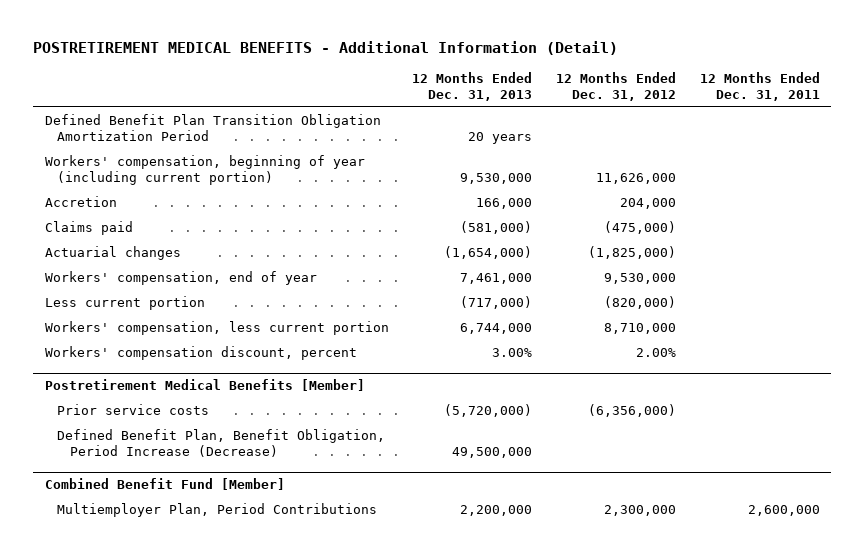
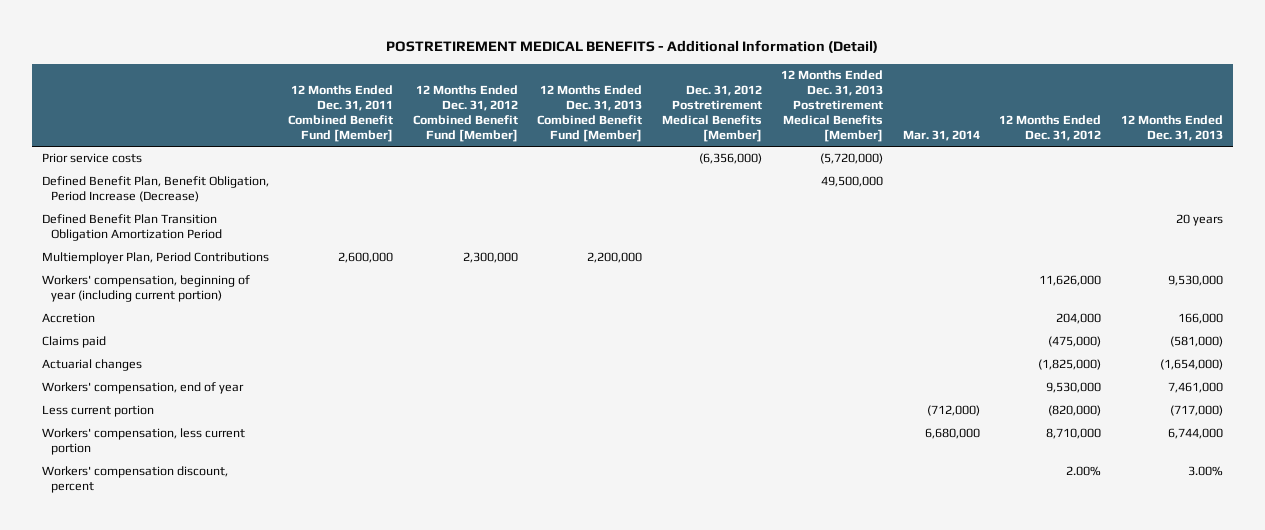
- | 12 Months Ended Dec. 31, 2013 | 12 Months Ended Dec. 31, 2012 | 12 Months Ended Dec. 31, 2011
+ | 12 Months Ended Dec. 31, 2011 Combined Benefit Fund [Member] | 12 Months Ended Dec. 31, 2012 Combined Benefit Fund [Member] | 12 Months Ended Dec. 31, 2013 Combined Benefit Fund [Member] | Dec. 31, 2012 Postretirement Medical Benefits [Member] | 12 Months Ended Dec. 31, 2013 Postretirement Medical Benefits [Member] | Mar. 31, 2014 | 12 Months Ended Dec. 31, 2012 | 12 Months Ended Dec. 31, 2013
+ Prior service costs | | | | (6,356,000) | (5,720,000) | | |
+ Defined Benefit Plan, Benefit Obligation, Period Increase (Decrease) | | | | | 49,500,000 | | |
+ Multiemployer Plan, Period Contributions | 2,600,000 | 2,300,000 | 2,200,000 | | | | |
- Postretirement Medical Benefits [Member]
- Prior service costs | (5,720,000) | (6,356,000) |
- Defined Benefit Plan, Benefit Obligation, Period Increase (Decrease) | 49,500,000 | |
- Combined Benefit Fund [Member]
- Multiemployer Plan, Period Contributions | 2,200,000 | 2,300,000 | 2,600,000

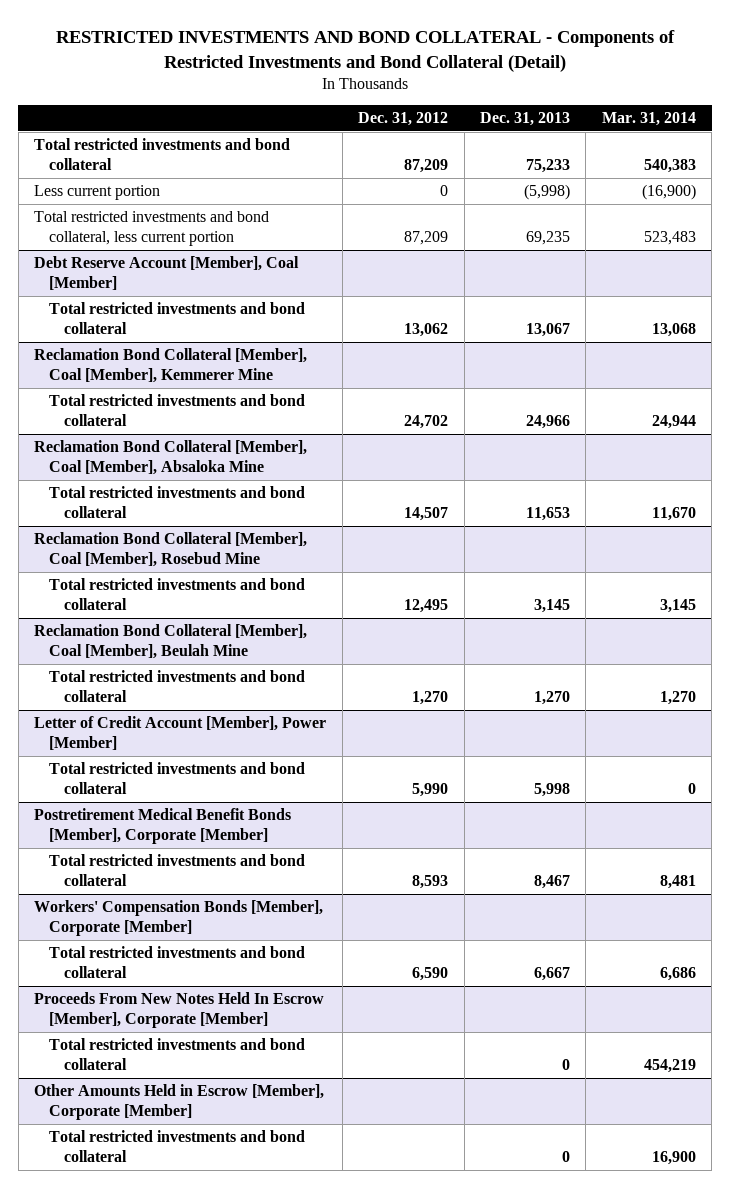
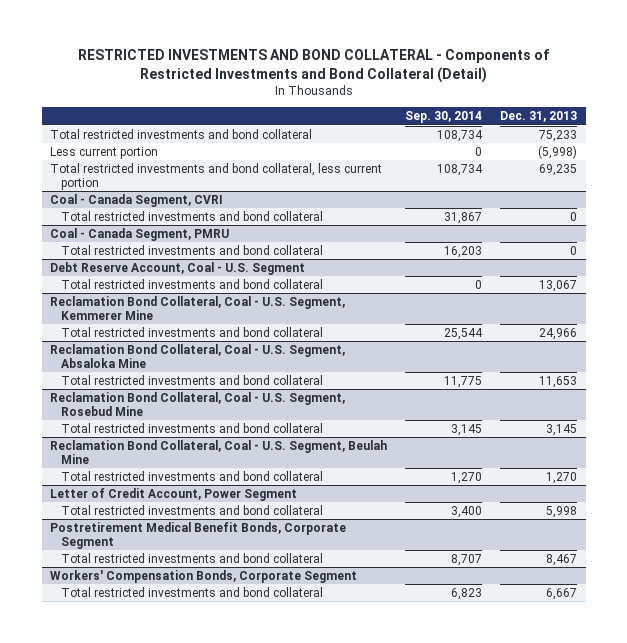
- | Dec. 31, 2012 | Dec. 31, 2013 | Mar. 31, 2014
+ | Sep. 30, 2014 | Dec. 31, 2013
- Debt Reserve Account [Member], Coal [Member]
+ Coal - Canada Segment, CVRI
+ Total restricted investments and bond collateral | 31,867 | 0
+ Coal - Canada Segment, PMRU
+ Total restricted investments and bond collateral | 16,203 | 0
+ Debt Reserve Account, Coal - U.S. Segment
- Reclamation Bond Collateral [Member], Coal [Member], Kemmerer Mine
+ Reclamation Bond Collateral, Coal - U.S. Segment, Kemmerer Mine
- Reclamation Bond Collateral [Member], Coal [Member], Absaloka Mine
+ Reclamation Bond Collateral, Coal - U.S. Segment, Absaloka Mine
- Reclamation Bond Collateral [Member], Coal [Member], Rosebud Mine
+ Reclamation Bond Collateral, Coal - U.S. Segment, Rosebud Mine
- Reclamation Bond Collateral [Member], Coal [Member], Beulah Mine
+ Reclamation Bond Collateral, Coal - U.S. Segment, Beulah Mine
- Letter of Credit Account [Member], Power [Member]
+ Letter of Credit Account, Power Segment
- Postretirement Medical Benefit Bonds [Member], Corporate [Member]
+ Postretirement Medical Benefit Bonds, Corporate Segment
- Workers' Compensation Bonds [Member], Corporate [Member]
+ Workers' Compensation Bonds, Corporate Segment
- Proceeds From New Notes Held In Escrow [Member], Corporate [Member]
- Total restricted investments and bond collateral | | 0 | 454,219
- Other Amounts Held in Escrow [Member], Corporate [Member]
- Total restricted investments and bond collateral | | 0 | 16,900

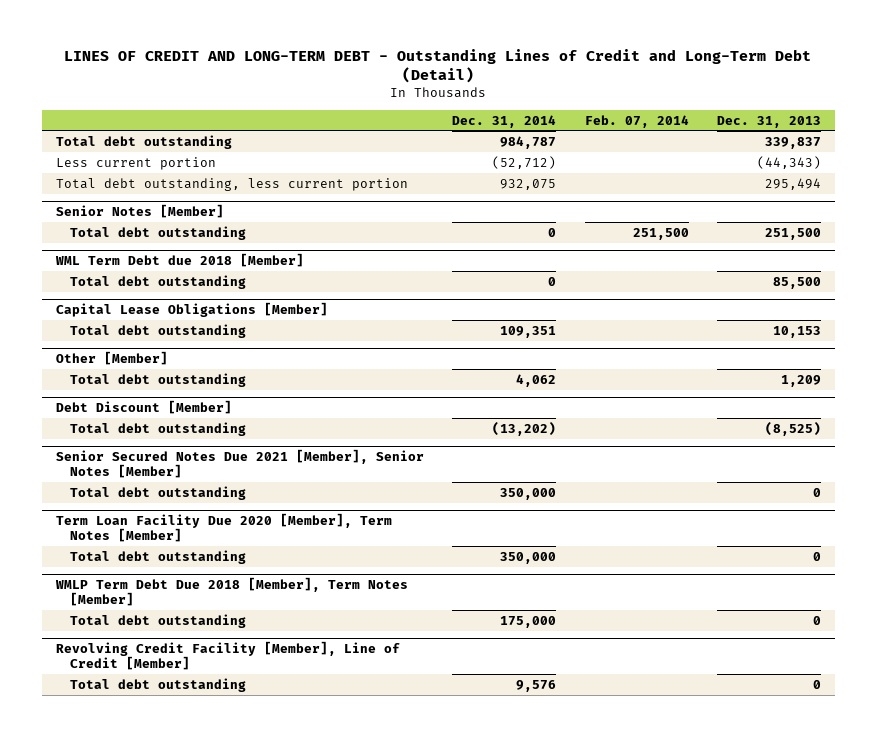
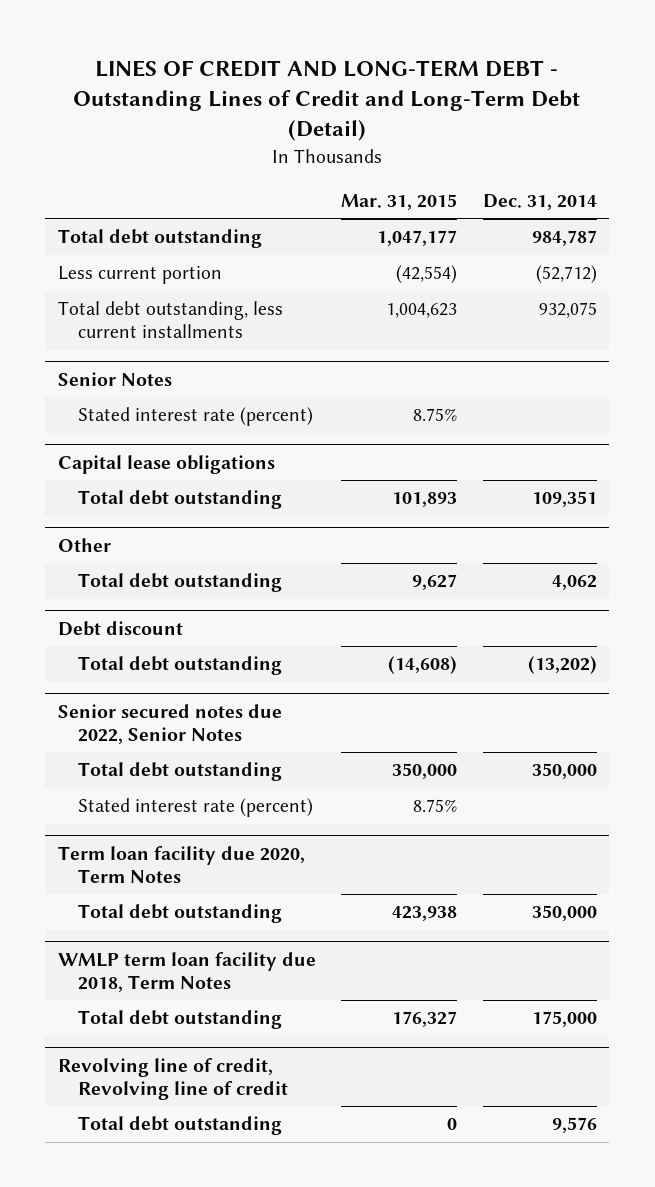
- | Dec. 31, 2014 | Feb. 07, 2014 | Dec. 31, 2013
+ | Mar. 31, 2015 | Dec. 31, 2014
- Total debt outstanding, less current portion | 932,075 | | 295,494
- Senior Notes [Member]
- Total debt outstanding | 0 | 251,500 | 251,500
- WML Term Debt due 2018 [Member]
- Total debt outstanding | 0 | | 85,500
- Capital Lease Obligations [Member]
+ Total debt outstanding, less current installments | 1,004,623 | 932,075
+ Senior Notes
+ Stated interest rate (percent) | 8.75% |
+ Capital lease obligations
- Other [Member]
+ Other
- Debt Discount [Member]
+ Debt discount
- Senior Secured Notes Due 2021 [Member], Senior Notes [Member]
+ Senior secured notes due 2022, Senior Notes
- Term Loan Facility Due 2020 [Member], Term Notes [Member]
+ Stated interest rate (percent) | 8.75% |
+ Term loan facility due 2020, Term Notes
- WMLP Term Debt Due 2018 [Member], Term Notes [Member]
+ WMLP term loan facility due 2018, Term Notes
- Revolving Credit Facility [Member], Line of Credit [Member]
+ Revolving line of credit, Revolving line of credit

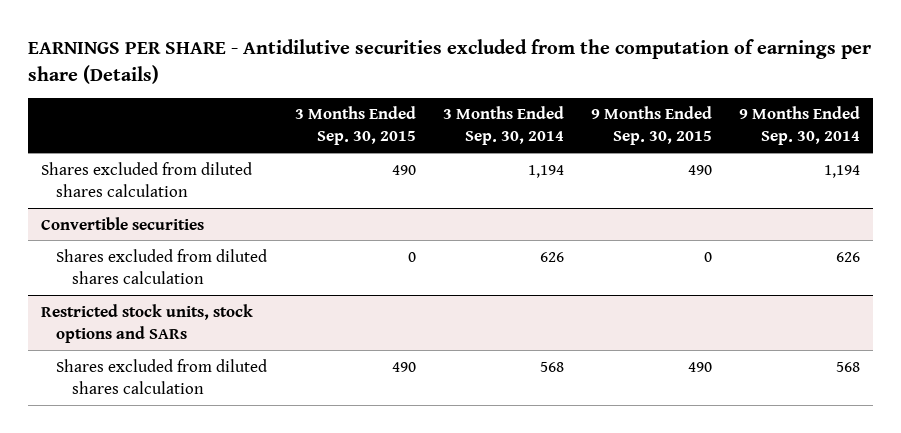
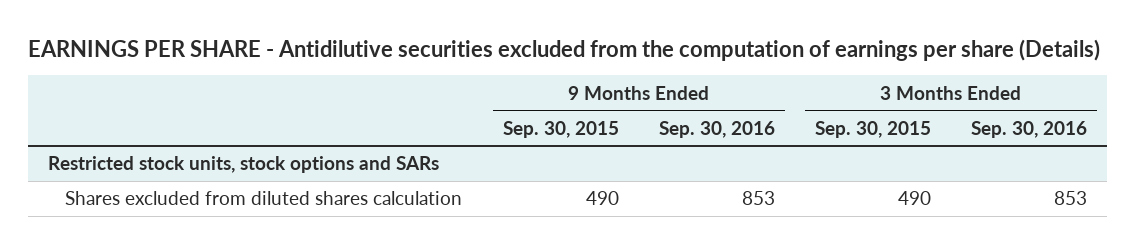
- | 3 Months Ended Sep. 30, 2015 | 3 Months Ended Sep. 30, 2014 | 9 Months Ended Sep. 30, 2015 | 9 Months Ended Sep. 30, 2014
+ | 9 Months Ended Sep. 30, 2015 | 9 Months Ended Sep. 30, 2016 | 3 Months Ended Sep. 30, 2015 | 3 Months Ended Sep. 30, 2016
- Shares excluded from diluted shares calculation | 490 | 1,194 | 490 | 1,194
- Convertible securities
- Shares excluded from diluted shares calculation | 0 | 626 | 0 | 626

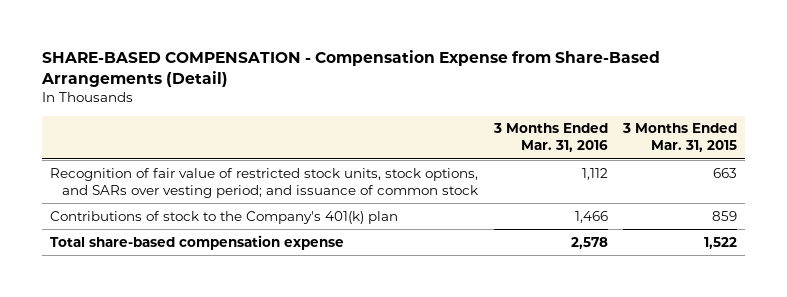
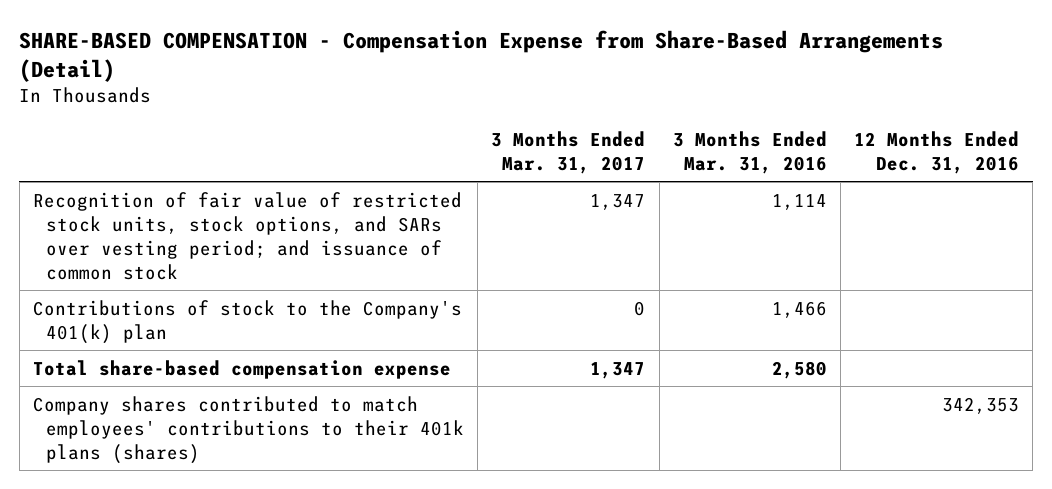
- | 3 Months Ended Mar. 31, 2016 | 3 Months Ended Mar. 31, 2015
+ | 3 Months Ended Mar. 31, 2017 | 3 Months Ended Mar. 31, 2016 | 12 Months Ended Dec. 31, 2016
- Recognition of fair value of restricted stock units, stock options, and SARs over vesting period; and issuance of common stock | 1,112 | 663
+ Recognition of fair value of restricted stock units, stock options, and SARs over vesting period; and issuance of common stock | 1,347 | 1,114 |
- Total share-based compensation expense | 2,578 | 1,522
+ Total share-based compensation expense | 1,347 | 2,580 |
+ Company shares contributed to match employees' contributions to their 401k plans (shares) | | | 342,353

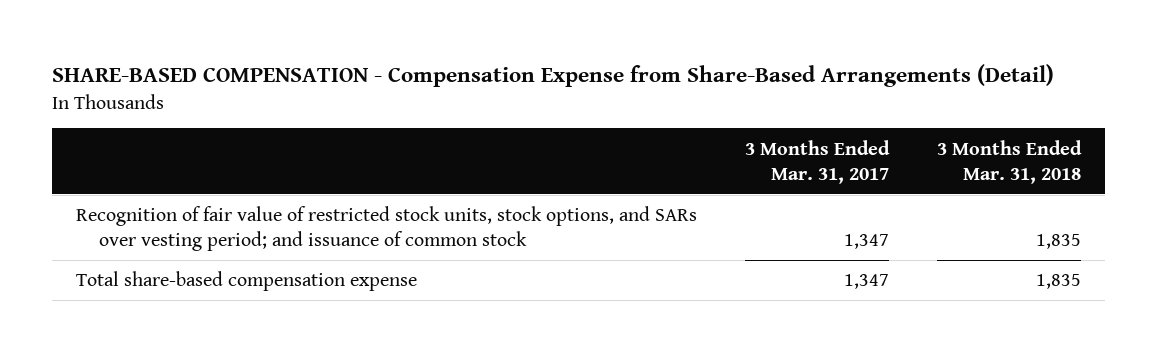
- | 3 Months Ended Mar. 31, 2017 | 3 Months Ended Mar. 31, 2016 | 12 Months Ended Dec. 31, 2016
+ | 3 Months Ended Mar. 31, 2017 | 3 Months Ended Mar. 31, 2018
- Contributions of stock to the Company's 401(k) plan | 0 | 1,466 |
- Company shares contributed to match employees' contributions to their 401k plans (shares) | | | 342,353

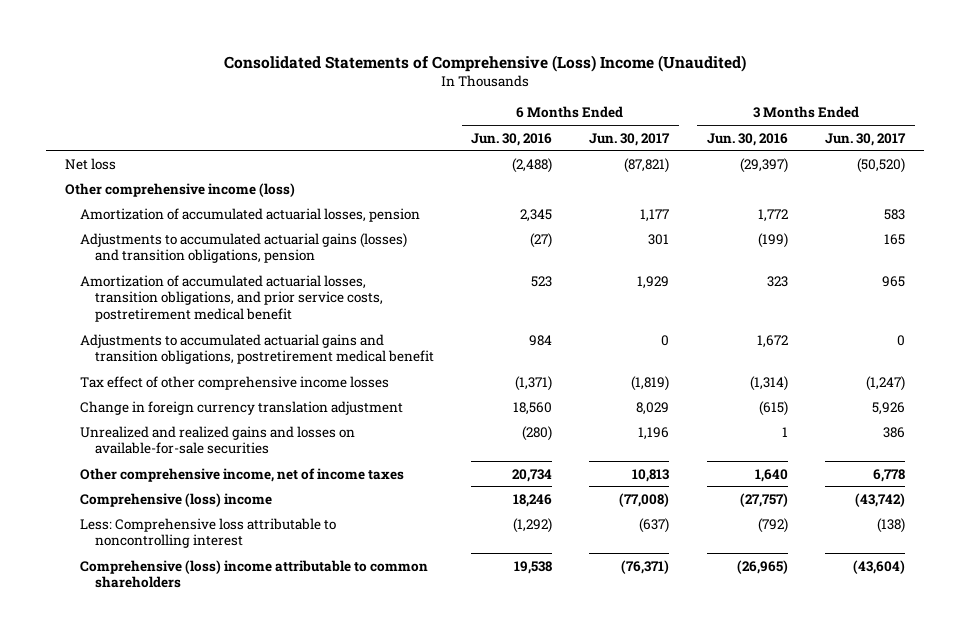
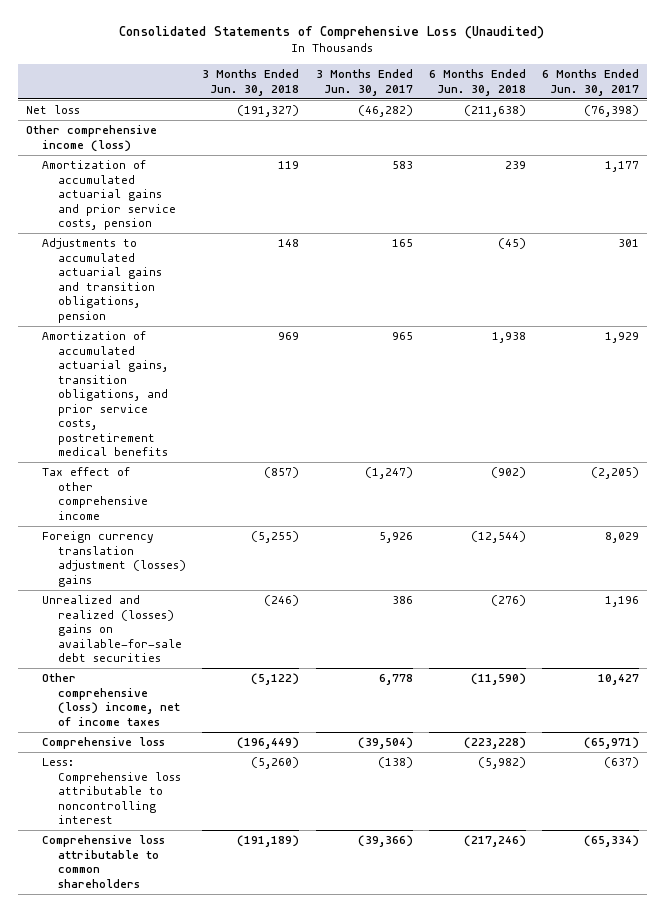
- Consolidated Statements of Comprehensive (Loss) Income (Unaudited)
+ Consolidated Statements of Comprehensive Loss (Unaudited)
- | 6 Months Ended Jun. 30, 2016 | 6 Months Ended Jun. 30, 2017 | 3 Months Ended Jun. 30, 2016 | 3 Months Ended Jun. 30, 2017
+ | 3 Months Ended Jun. 30, 2018 | 3 Months Ended Jun. 30, 2017 | 6 Months Ended Jun. 30, 2018 | 6 Months Ended Jun. 30, 2017
- Net loss | (2,488) | (87,821) | (29,397) | (50,520)
+ Net loss | (191,327) | (46,282) | (211,638) | (76,398)
- Amortization of accumulated actuarial losses, pension | 2,345 | 1,177 | 1,772 | 583
- Adjustments to accumulated actuarial gains (losses) and transition obligations, pension | (27) | 301 | (199) | 165
- Amortization of accumulated actuarial losses, transition obligations, and prior service costs, postretirement medical benefit | 523 | 1,929 | 323 | 965
- Adjustments to accumulated actuarial gains and transition obligations, postretirement medical benefit | 984 | 0 | 1,672 | 0
- Tax effect of other comprehensive income losses | (1,371) | (1,819) | (1,314) | (1,247)
- Change in foreign currency translation adjustment | 18,560 | 8,029 | (615) | 5,926
- Unrealized and realized gains and losses on available-for-sale securities | (280) | 1,196 | 1 | 386
- Other comprehensive income, net of income taxes | 20,734 | 10,813 | 1,640 | 6,778
- Comprehensive (loss) income | 18,246 | (77,008) | (27,757) | (43,742)
+ Amortization of accumulated actuarial gains and prior service costs, pension | 119 | 583 | 239 | 1,177
+ Adjustments to accumulated actuarial gains and transition obligations, pension | 148 | 165 | (45) | 301
+ Amortization of accumulated actuarial gains, transition obligations, and prior service costs, postretirement medical benefits | 969 | 965 | 1,938 | 1,929
+ Tax effect of other comprehensive income | (857) | (1,247) | (902) | (2,205)
+ Foreign currency translation adjustment (losses) gains | (5,255) | 5,926 | (12,544) | 8,029
+ Unrealized and realized (losses) gains on available-for-sale debt securities | (246) | 386 | (276) | 1,196
+ Other comprehensive (loss) income, net of income taxes | (5,122) | 6,778 | (11,590) | 10,427
+ Comprehensive loss | (196,449) | (39,504) | (223,228) | (65,971)
- Comprehensive (loss) income attributable to common shareholders | 19,538 | (76,371) | (26,965) | (43,604)
+ Comprehensive loss attributable to common shareholders | (191,189) | (39,366) | (217,246) | (65,334)

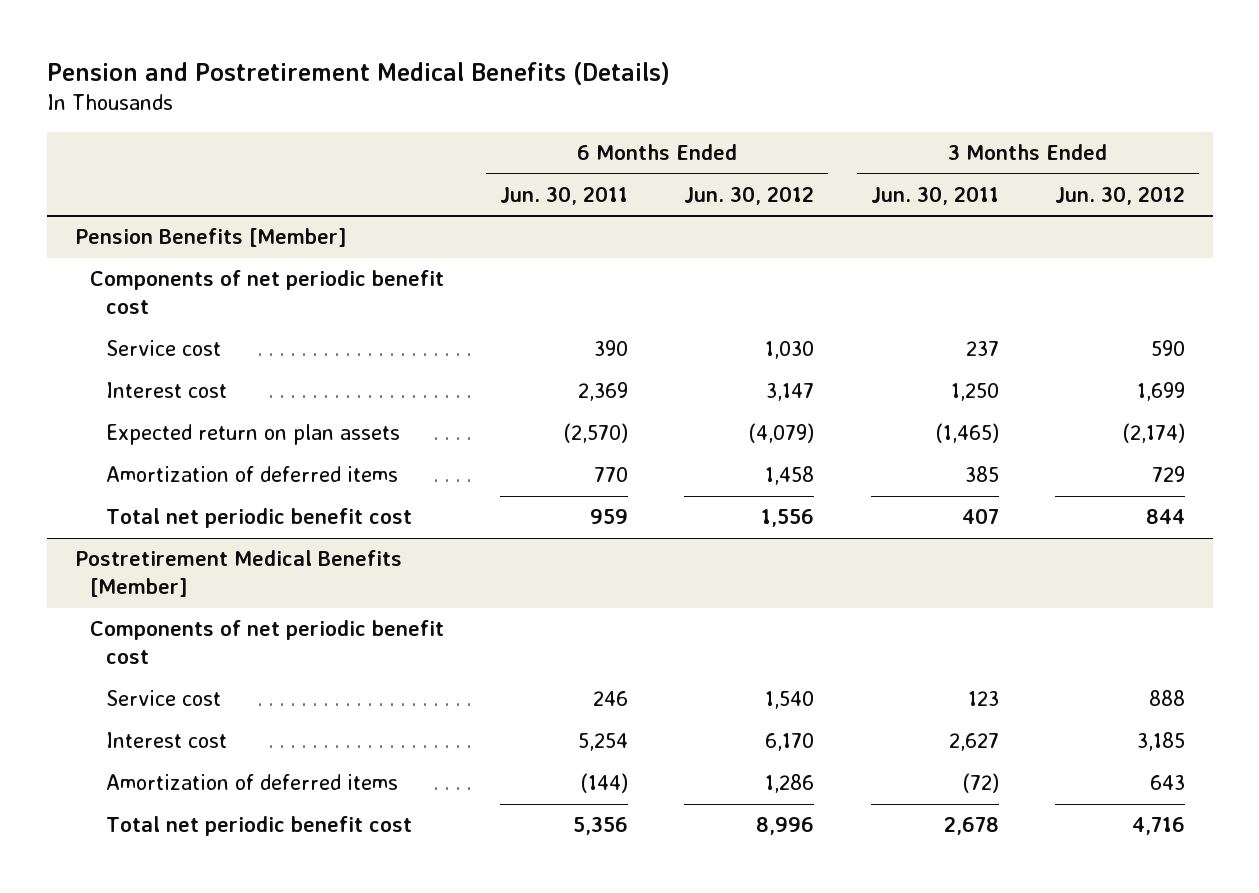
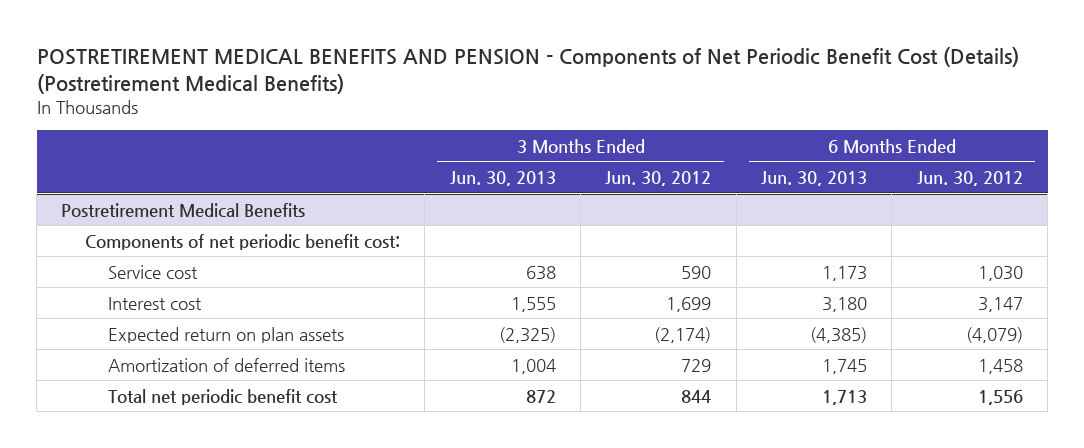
- Pension and Postretirement Medical Benefits (Details)
+ POSTRETIREMENT MEDICAL BENEFITS AND PENSION - Components of Net Periodic Benefit Cost (Details) (Postretirement Medical Benefits)
- | 6 Months Ended Jun. 30, 2011 | 6 Months Ended Jun. 30, 2012 | 3 Months Ended Jun. 30, 2011 | 3 Months Ended Jun. 30, 2012
+ | 3 Months Ended Jun. 30, 2013 | 3 Months Ended Jun. 30, 2012 | 6 Months Ended Jun. 30, 2013 | 6 Months Ended Jun. 30, 2012
- Pension Benefits [Member]
- Components of net periodic benefit cost
+ Postretirement Medical Benefits
+ Components of net periodic benefit cost:
- Postretirement Medical Benefits [Member]
- Components of net periodic benefit cost
- Service cost | 246 | 1,540 | 123 | 888
- Interest cost | 5,254 | 6,170 | 2,627 | 3,185
- Amortization of deferred items | (144) | 1,286 | (72) | 643
- Total net periodic benefit cost | 5,356 | 8,996 | 2,678 | 4,716

